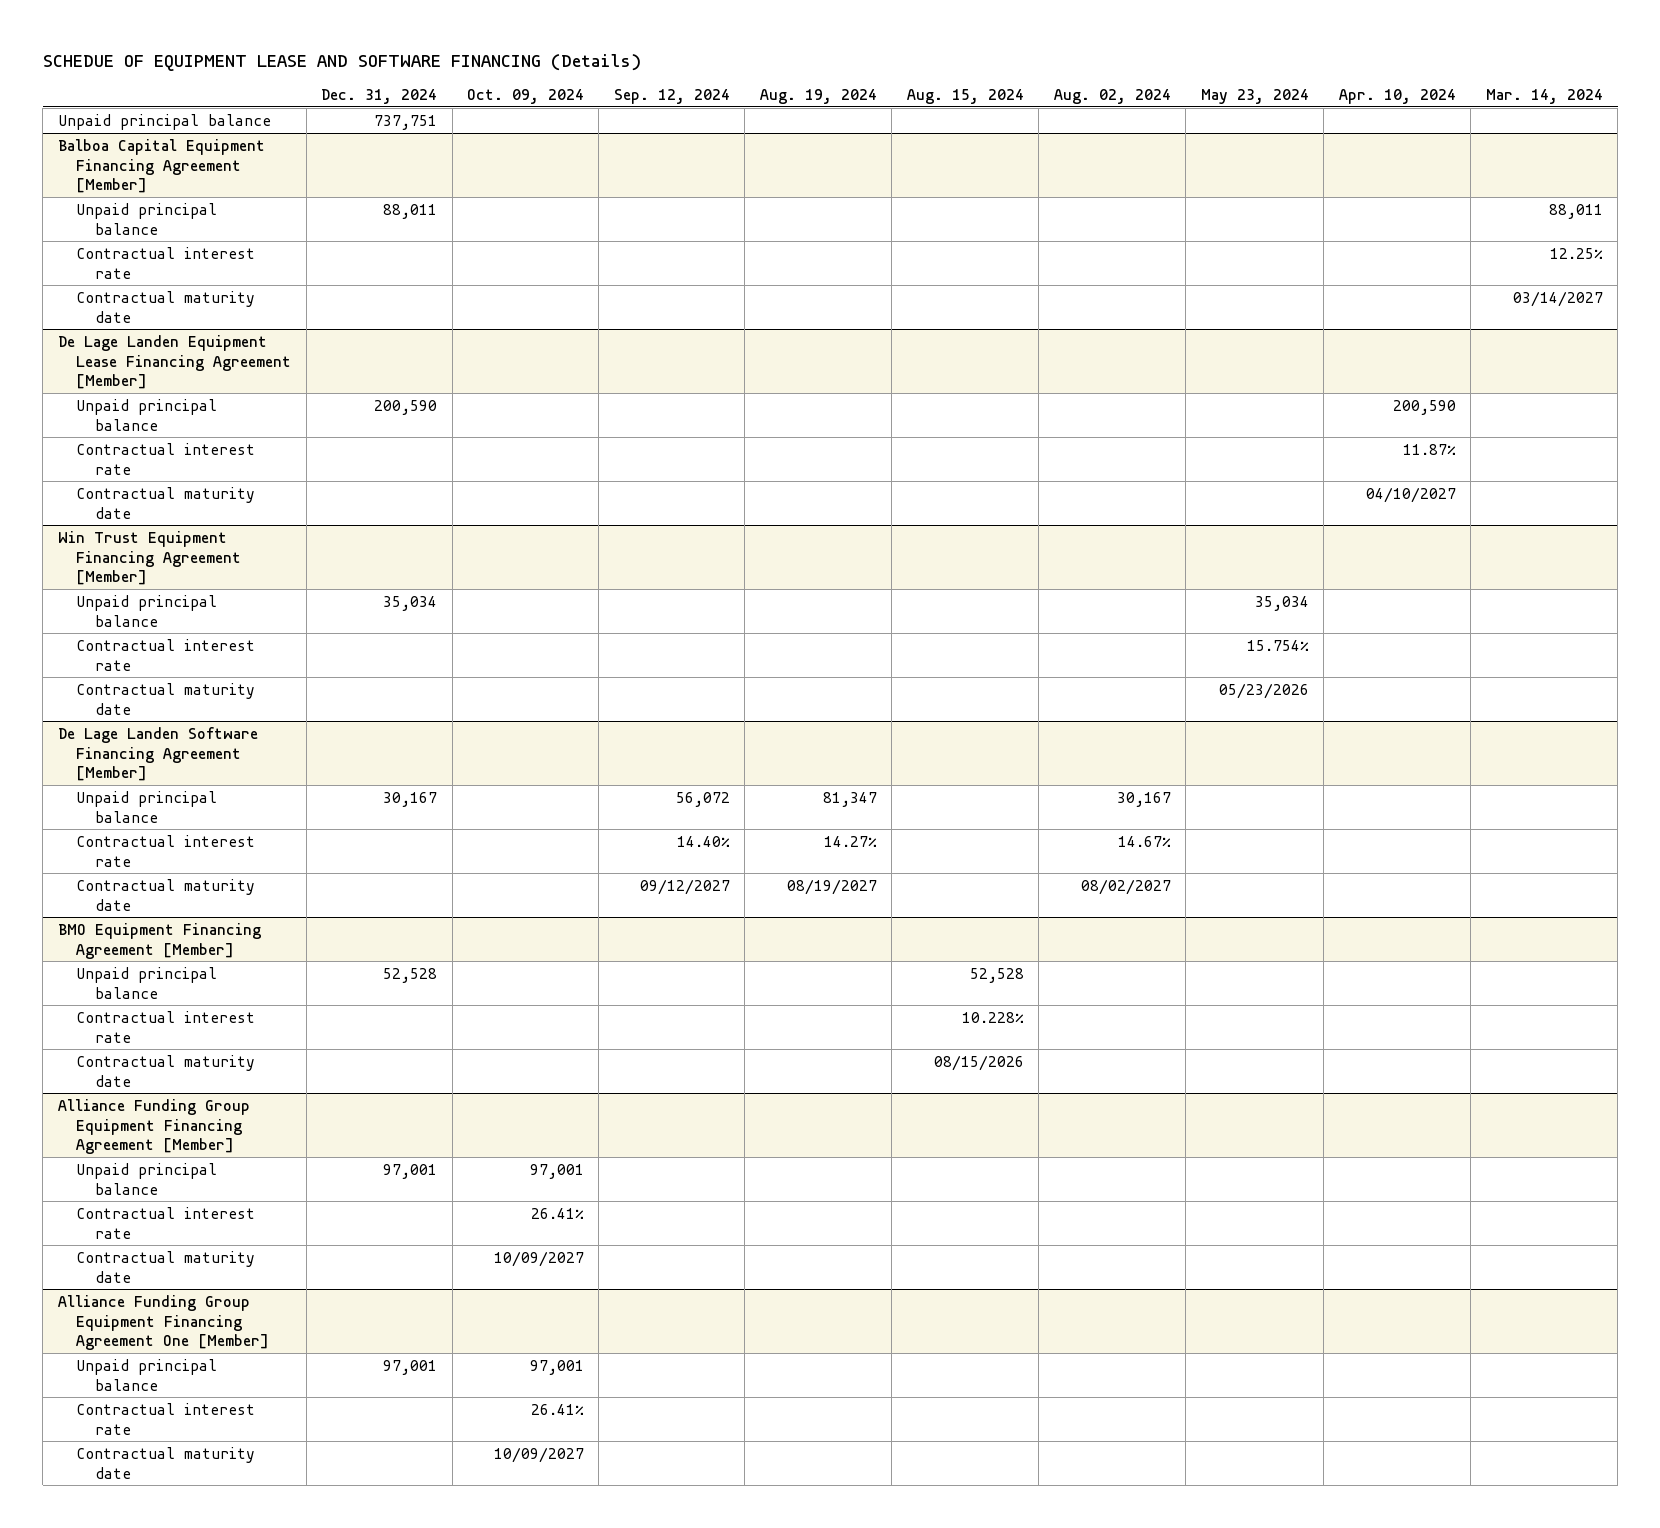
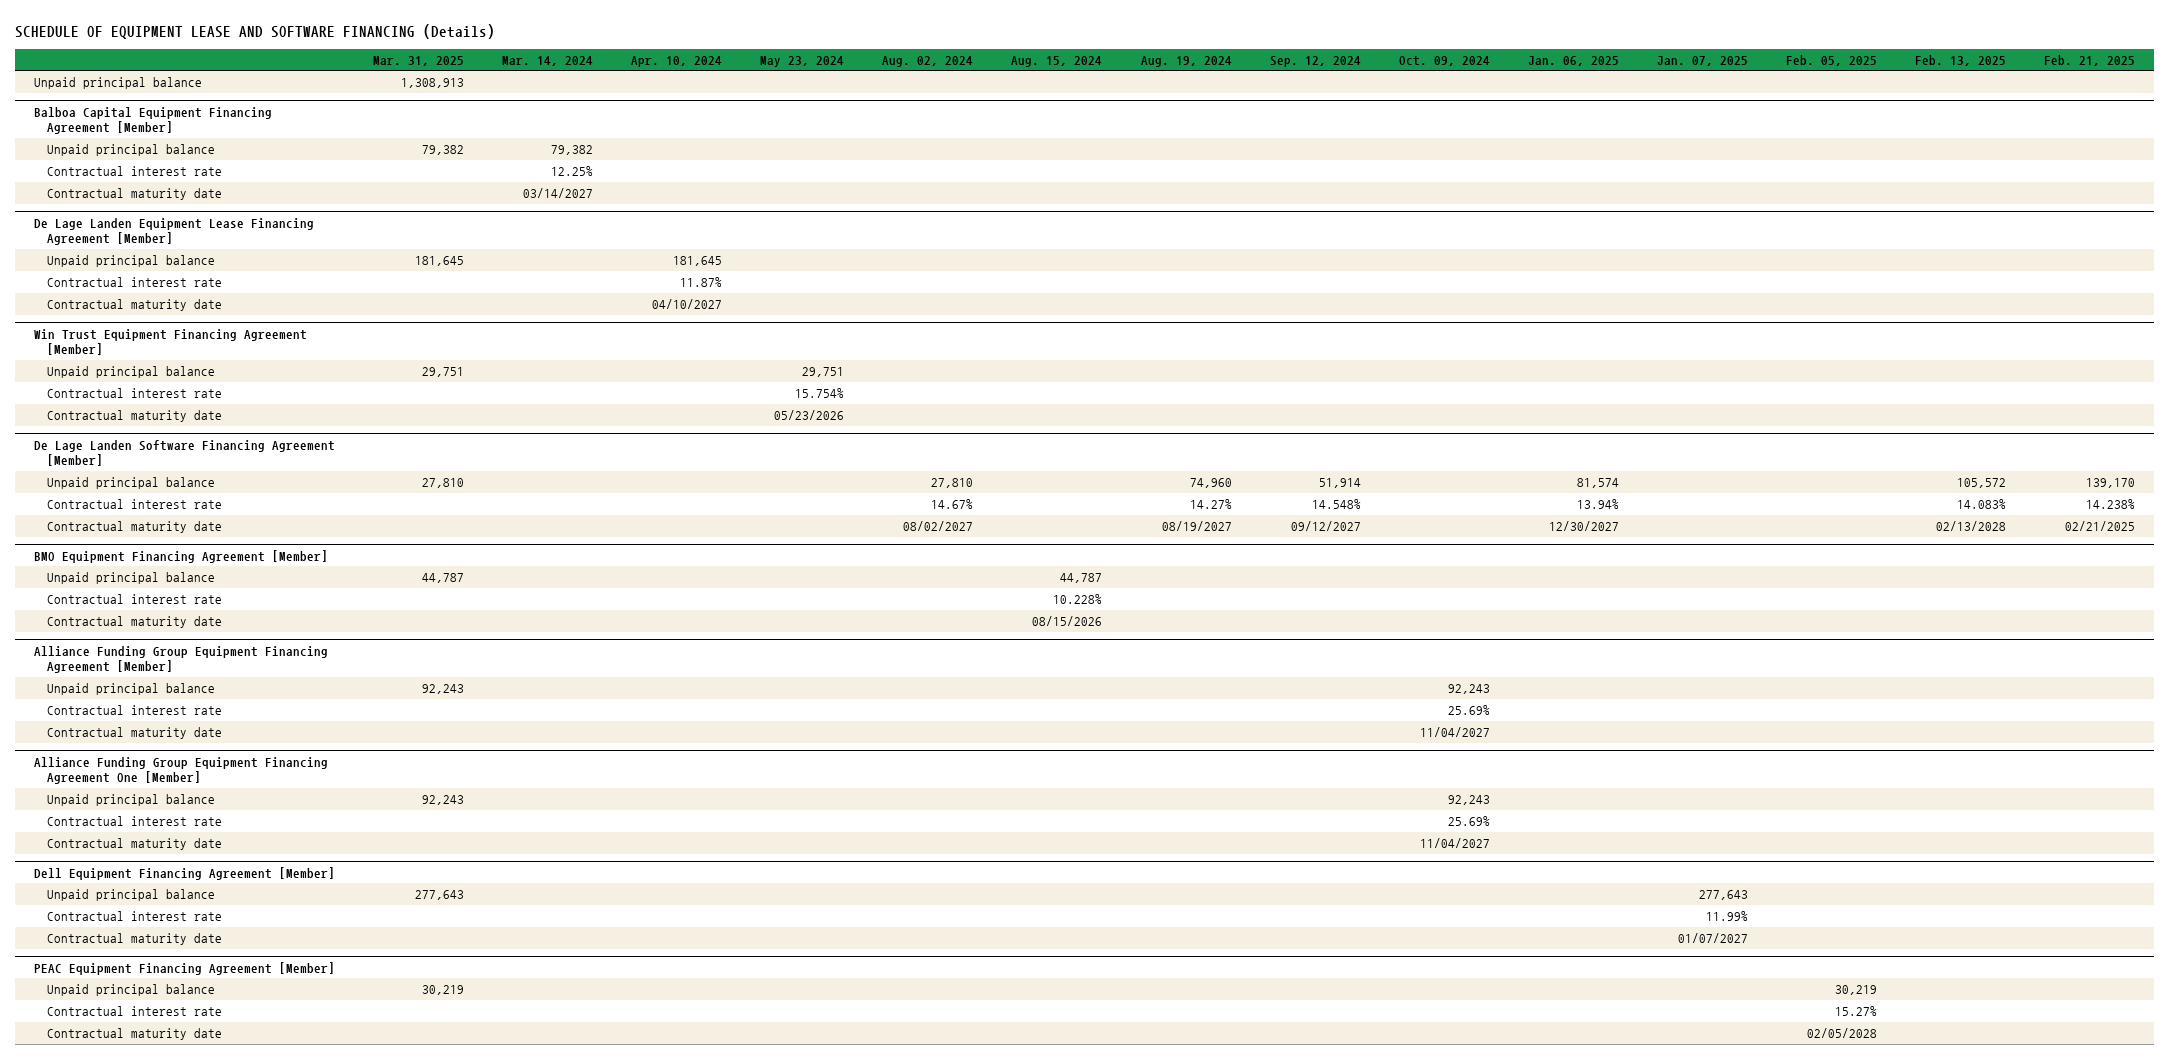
- SCHEDUE OF EQUIPMENT LEASE AND SOFTWARE FINANCING (Details)
+ SCHEDULE OF EQUIPMENT LEASE AND SOFTWARE FINANCING (Details)
- | Dec. 31, 2024 | Oct. 09, 2024 | Sep. 12, 2024 | Aug. 19, 2024 | Aug. 15, 2024 | Aug. 02, 2024 | May 23, 2024 | Apr. 10, 2024 | Mar. 14, 2024
+ | Mar. 31, 2025 | Mar. 14, 2024 | Apr. 10, 2024 | May 23, 2024 | Aug. 02, 2024 | Aug. 15, 2024 | Aug. 19, 2024 | Sep. 12, 2024 | Oct. 09, 2024 | Jan. 06, 2025 | Jan. 07, 2025 | Feb. 05, 2025 | Feb. 13, 2025 | Feb. 21, 2025
@ Balboa Capital Equipment Financing Agreement [Member]
- Unpaid principal balance | 88,011 | | | | | | | | 88,011
+ Unpaid principal balance | 79,382 | 79,382 | | | | | | | | | | | |
@ De Lage Landen Equipment Lease Financing Agreement [Member]
- Unpaid principal balance | 200,590 | | | | | | | 200,590 |
+ Unpaid principal balance | 181,645 | | 181,645 | | | | | | | | | | |
@ Win Trust Equipment Financing Agreement [Member]
- Unpaid principal balance | 35,034 | | | | | | 35,034 | |
+ Unpaid principal balance | 29,751 | | | 29,751 | | | | | | | | | |
@ De Lage Landen Software Financing Agreement [Member]
- Unpaid principal balance | 30,167 | | 56,072 | 81,347 | | 30,167 | | |
- Contractual interest rate | | | 14.40% | 14.27% | | 14.67% | | |
+ Unpaid principal balance | 27,810 | | | | 27,810 | | 74,960 | 51,914 | | 81,574 | | | 105,572 | 139,170
+ Contractual interest rate | | | | | 14.67% | | 14.27% | 14.548% | | 13.94% | | | 14.083% | 14.238%
@ BMO Equipment Financing Agreement [Member]
- Unpaid principal balance | 52,528 | | | | 52,528 | | | |
+ Unpaid principal balance | 44,787 | | | | | 44,787 | | | | | | | |
@ Alliance Funding Group Equipment Financing Agreement [Member]
- Unpaid principal balance | 97,001 | 97,001 | | | | | | |
- Contractual interest rate | | 26.41% | | | | | | |
- Contractual maturity date | | 10/09/2027 | | | | | | |
+ Unpaid principal balance | 92,243 | | | | | | | | 92,243 | | | | |
+ Contractual interest rate | | | | | | | | | 25.69% | | | | |
+ Contractual maturity date | | | | | | | | | 11/04/2027 | | | | |
@ Alliance Funding Group Equipment Financing Agreement One [Member]
- Unpaid principal balance | 97,001 | 97,001 | | | | | | |
- Contractual interest rate | | 26.41% | | | | | | |
- Contractual maturity date | | 10/09/2027 | | | | | | |
+ Unpaid principal balance | 92,243 | | | | | | | | 92,243 | | | | |
+ Contractual interest rate | | | | | | | | | 25.69% | | | | |
+ Contractual maturity date | | | | | | | | | 11/04/2027 | | | | |
+ Dell Equipment Financing Agreement [Member]
+ Unpaid principal balance | 277,643 | | | | | | | | | | 277,643 | | |
+ Contractual interest rate | | | | | | | | | | | 11.99% | | |
+ Contractual maturity date | | | | | | | | | | | 01/07/2027 | | |
+ PEAC Equipment Financing Agreement [Member]
+ Unpaid principal balance | 30,219 | | | | | | | | | | | 30,219 | |
+ Contractual interest rate | | | | | | | | | | | | 15.27% | |
+ Contractual maturity date | | | | | | | | | | | | 02/05/2028 | |

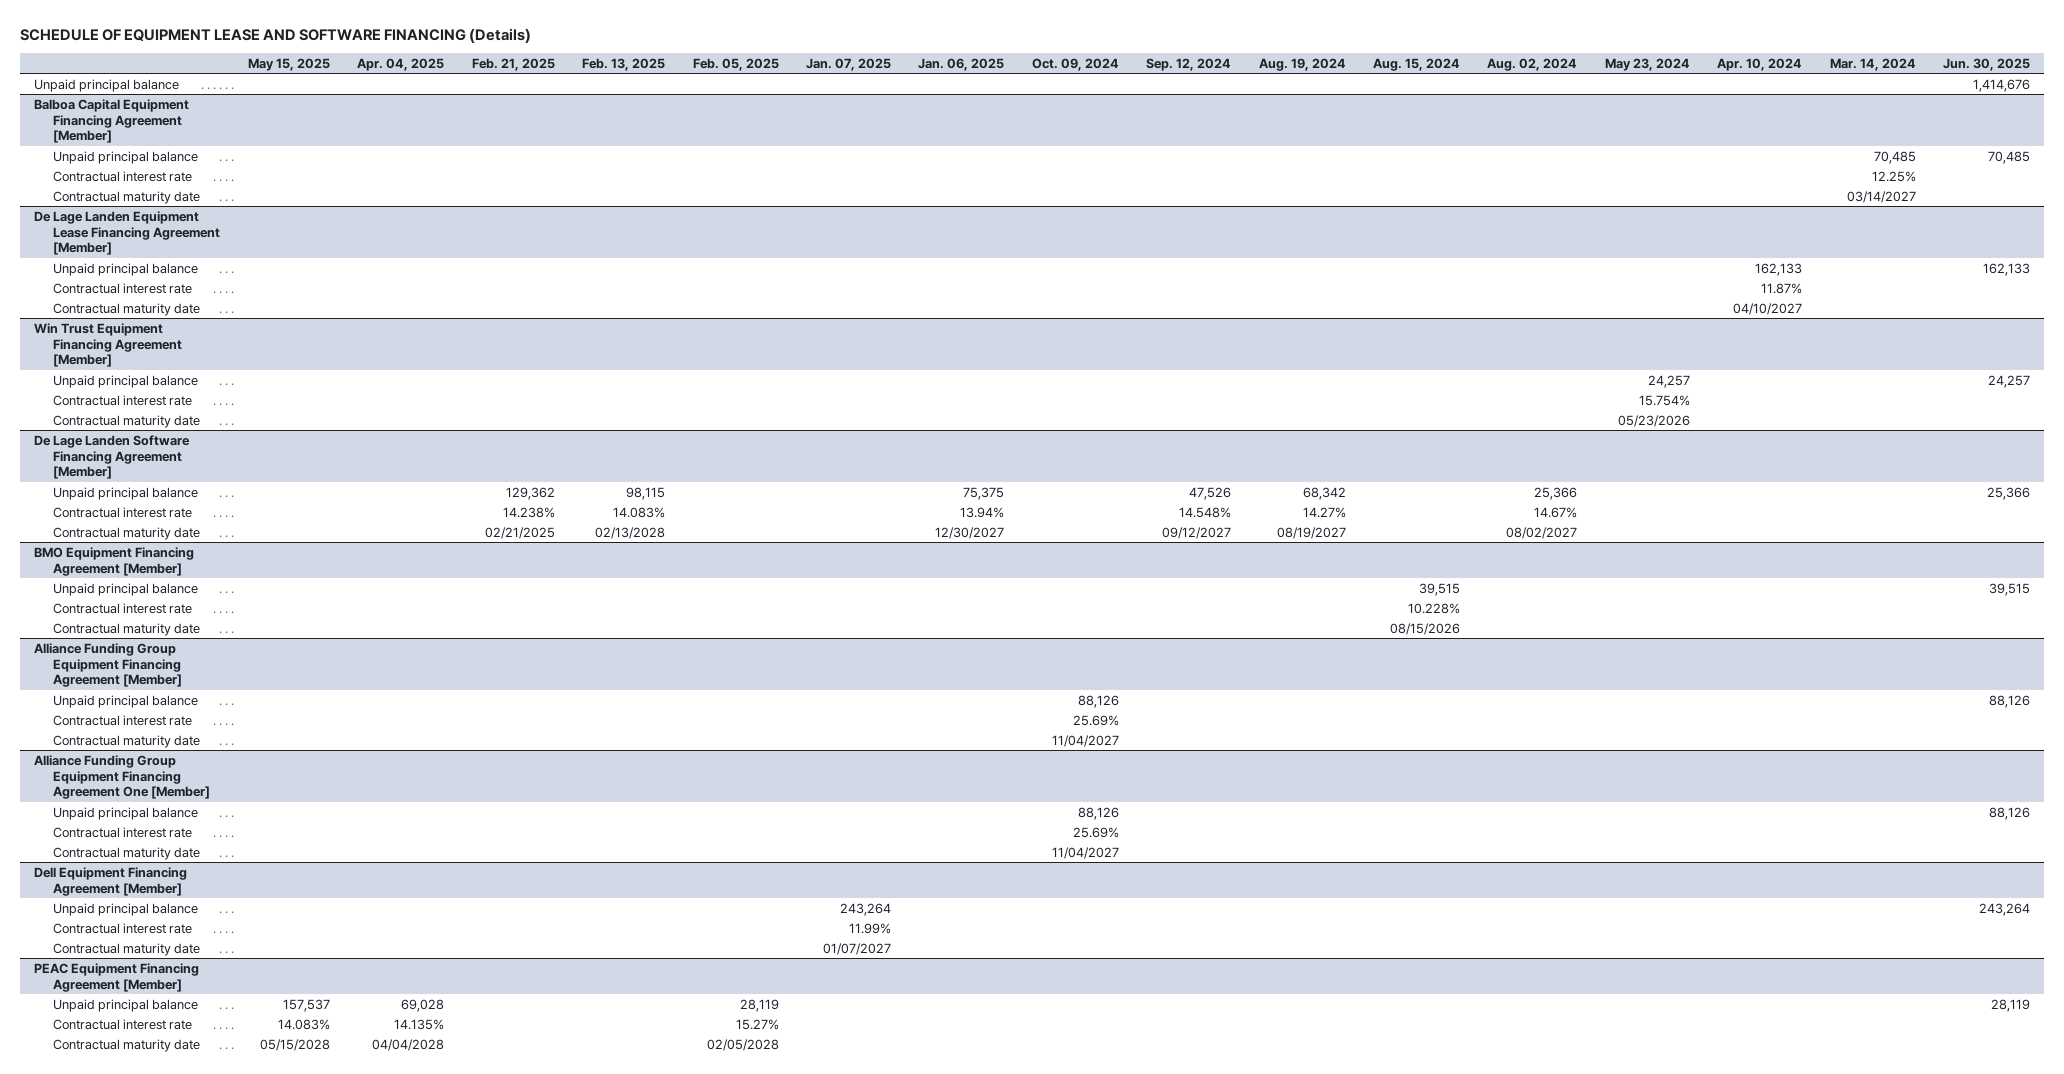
- | Mar. 31, 2025 | Mar. 14, 2024 | Apr. 10, 2024 | May 23, 2024 | Aug. 02, 2024 | Aug. 15, 2024 | Aug. 19, 2024 | Sep. 12, 2024 | Oct. 09, 2024 | Jan. 06, 2025 | Jan. 07, 2025 | Feb. 05, 2025 | Feb. 13, 2025 | Feb. 21, 2025
+ | May 15, 2025 | Apr. 04, 2025 | Feb. 21, 2025 | Feb. 13, 2025 | Feb. 05, 2025 | Jan. 07, 2025 | Jan. 06, 2025 | Oct. 09, 2024 | Sep. 12, 2024 | Aug. 19, 2024 | Aug. 15, 2024 | Aug. 02, 2024 | May 23, 2024 | Apr. 10, 2024 | Mar. 14, 2024 | Jun. 30, 2025
@ Balboa Capital Equipment Financing Agreement [Member]
- Unpaid principal balance | 79,382 | 79,382 | | | | | | | | | | | |
+ Unpaid principal balance | | | | | | | | | | | | | | | 70,485 | 70,485
@ De Lage Landen Equipment Lease Financing Agreement [Member]
- Unpaid principal balance | 181,645 | | 181,645 | | | | | | | | | | |
+ Unpaid principal balance | | | | | | | | | | | | | | 162,133 | | 162,133
@ Win Trust Equipment Financing Agreement [Member]
- Unpaid principal balance | 29,751 | | | 29,751 | | | | | | | | | |
+ Unpaid principal balance | | | | | | | | | | | | | 24,257 | | | 24,257
@ De Lage Landen Software Financing Agreement [Member]
- Unpaid principal balance | 27,810 | | | | 27,810 | | 74,960 | 51,914 | | 81,574 | | | 105,572 | 139,170
+ Unpaid principal balance | | | 129,362 | 98,115 | | | 75,375 | | 47,526 | 68,342 | | 25,366 | | | | 25,366
@ BMO Equipment Financing Agreement [Member]
- Unpaid principal balance | 44,787 | | | | | 44,787 | | | | | | | |
+ Unpaid principal balance | | | | | | | | | | | 39,515 | | | | | 39,515
@ Alliance Funding Group Equipment Financing Agreement [Member]
- Unpaid principal balance | 92,243 | | | | | | | | 92,243 | | | | |
+ Unpaid principal balance | | | | | | | | 88,126 | | | | | | | | 88,126
@ Alliance Funding Group Equipment Financing Agreement One [Member]
- Unpaid principal balance | 92,243 | | | | | | | | 92,243 | | | | |
+ Unpaid principal balance | | | | | | | | 88,126 | | | | | | | | 88,126
@ Dell Equipment Financing Agreement [Member]
- Unpaid principal balance | 277,643 | | | | | | | | | | 277,643 | | |
+ Unpaid principal balance | | | | | | 243,264 | | | | | | | | | | 243,264
@ PEAC Equipment Financing Agreement [Member]
- Unpaid principal balance | 30,219 | | | | | | | | | | | 30,219 | |
+ Unpaid principal balance | 157,537 | 69,028 | | | 28,119 | | | | | | | | | | | 28,119

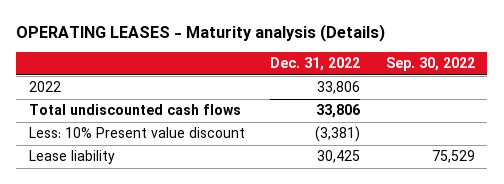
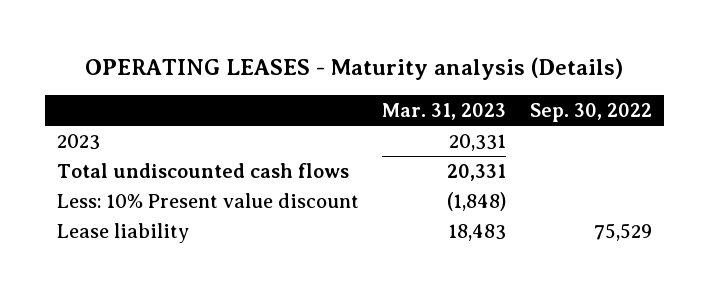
- | Dec. 31, 2022 | Sep. 30, 2022
+ | Mar. 31, 2023 | Sep. 30, 2022
- 2022 | 33,806 |
+ 2023 | 20,331 |

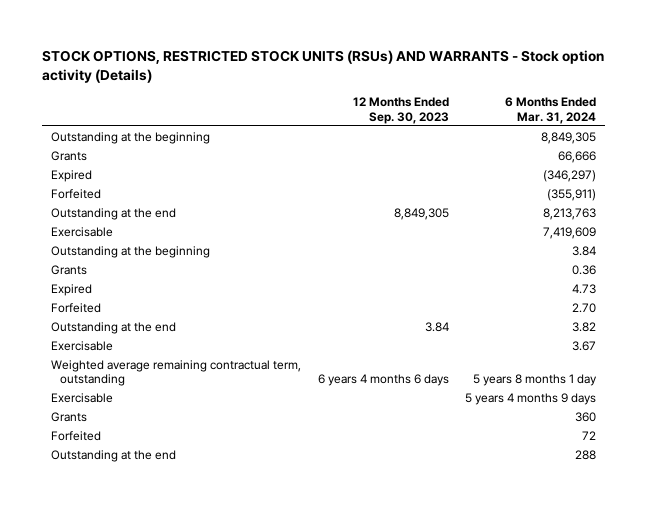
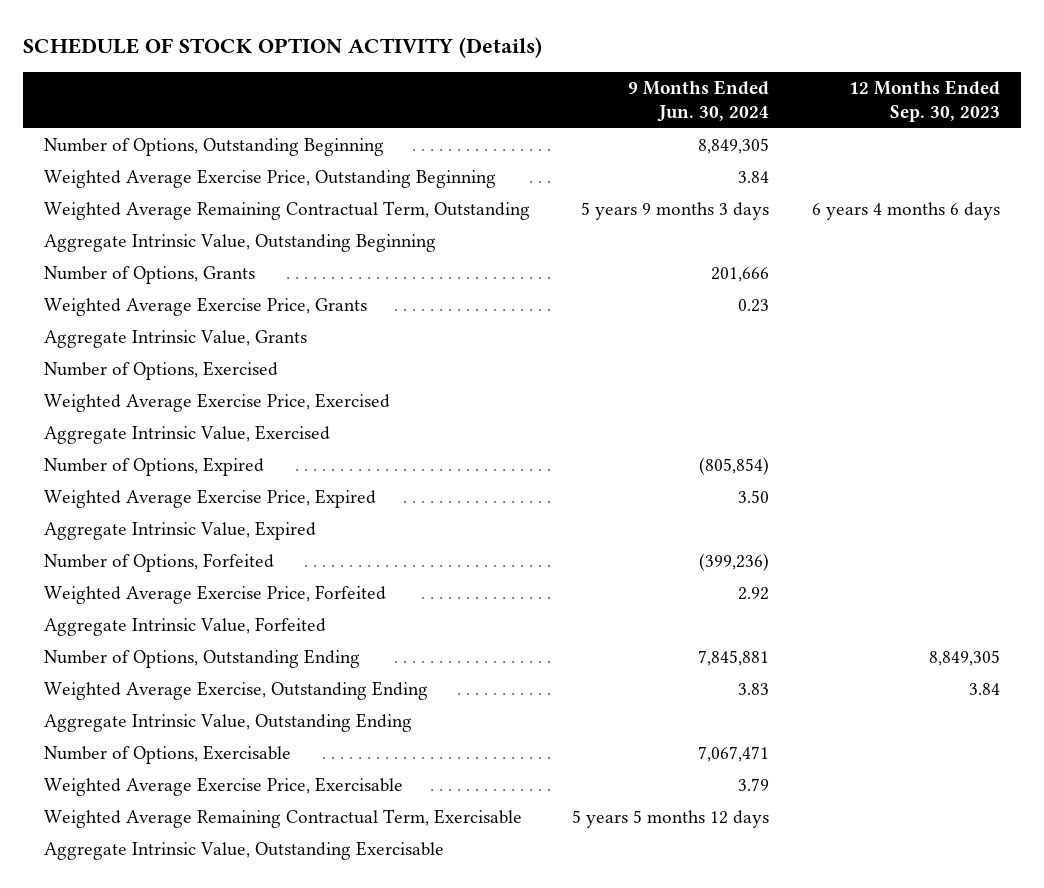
- STOCK OPTIONS, RESTRICTED STOCK UNITS (RSUs) AND WARRANTS - Stock option activity (Details)
+ SCHEDULE OF STOCK OPTION ACTIVITY (Details)
- | 12 Months Ended Sep. 30, 2023 | 6 Months Ended Mar. 31, 2024
+ | 9 Months Ended Jun. 30, 2024 | 12 Months Ended Sep. 30, 2023
- Outstanding at the beginning | | 8,849,305
- Grants | | 66,666
- Expired | | (346,297)
- Forfeited | | (355,911)
- Outstanding at the end | 8,849,305 | 8,213,763
- Exercisable | | 7,419,609
- Outstanding at the beginning | | 3.84
- Grants | | 0.36
- Expired | | 4.73
- Forfeited | | 2.70
- Outstanding at the end | 3.84 | 3.82
- Exercisable | | 3.67
- Weighted average remaining contractual term, outstanding | 6 years 4 months 6 days | 5 years 8 months 1 day
- Exercisable | | 5 years 4 months 9 days
- Grants | | 360
- Forfeited | | 72
- Outstanding at the end | | 288
+ Number of Options, Outstanding Beginning | 8,849,305 |
+ Weighted Average Exercise Price, Outstanding Beginning | 3.84 |
+ Weighted Average Remaining Contractual Term, Outstanding | 5 years 9 months 3 days | 6 years 4 months 6 days
+ Aggregate Intrinsic Value, Outstanding Beginning
+ Number of Options, Grants | 201,666 |
+ Weighted Average Exercise Price, Grants | 0.23 |
+ Aggregate Intrinsic Value, Grants
+ Number of Options, Exercised
+ Weighted Average Exercise Price, Exercised
+ Aggregate Intrinsic Value, Exercised
+ Number of Options, Expired | (805,854) |
+ Weighted Average Exercise Price, Expired | 3.50 |
+ Aggregate Intrinsic Value, Expired
+ Number of Options, Forfeited | (399,236) |
+ Weighted Average Exercise Price, Forfeited | 2.92 |
+ Aggregate Intrinsic Value, Forfeited
+ Number of Options, Outstanding Ending | 7,845,881 | 8,849,305
+ Weighted Average Exercise, Outstanding Ending | 3.83 | 3.84
+ Aggregate Intrinsic Value, Outstanding Ending
+ Number of Options, Exercisable | 7,067,471 |
+ Weighted Average Exercise Price, Exercisable | 3.79 |
+ Weighted Average Remaining Contractual Term, Exercisable | 5 years 5 months 12 days |
+ Aggregate Intrinsic Value, Outstanding Exercisable

